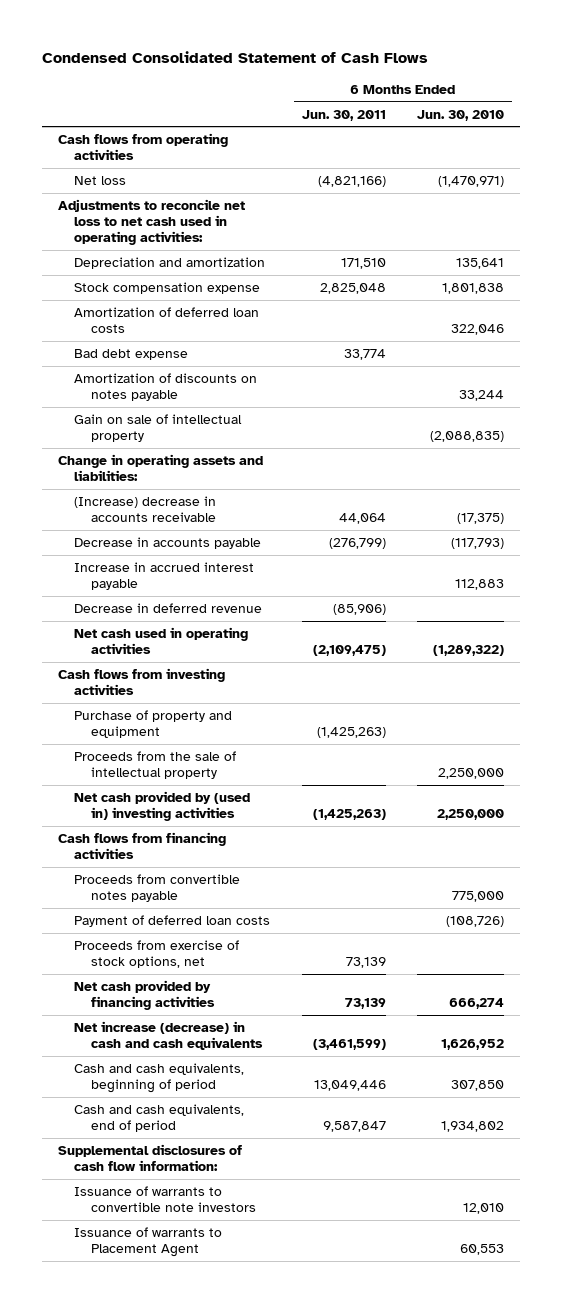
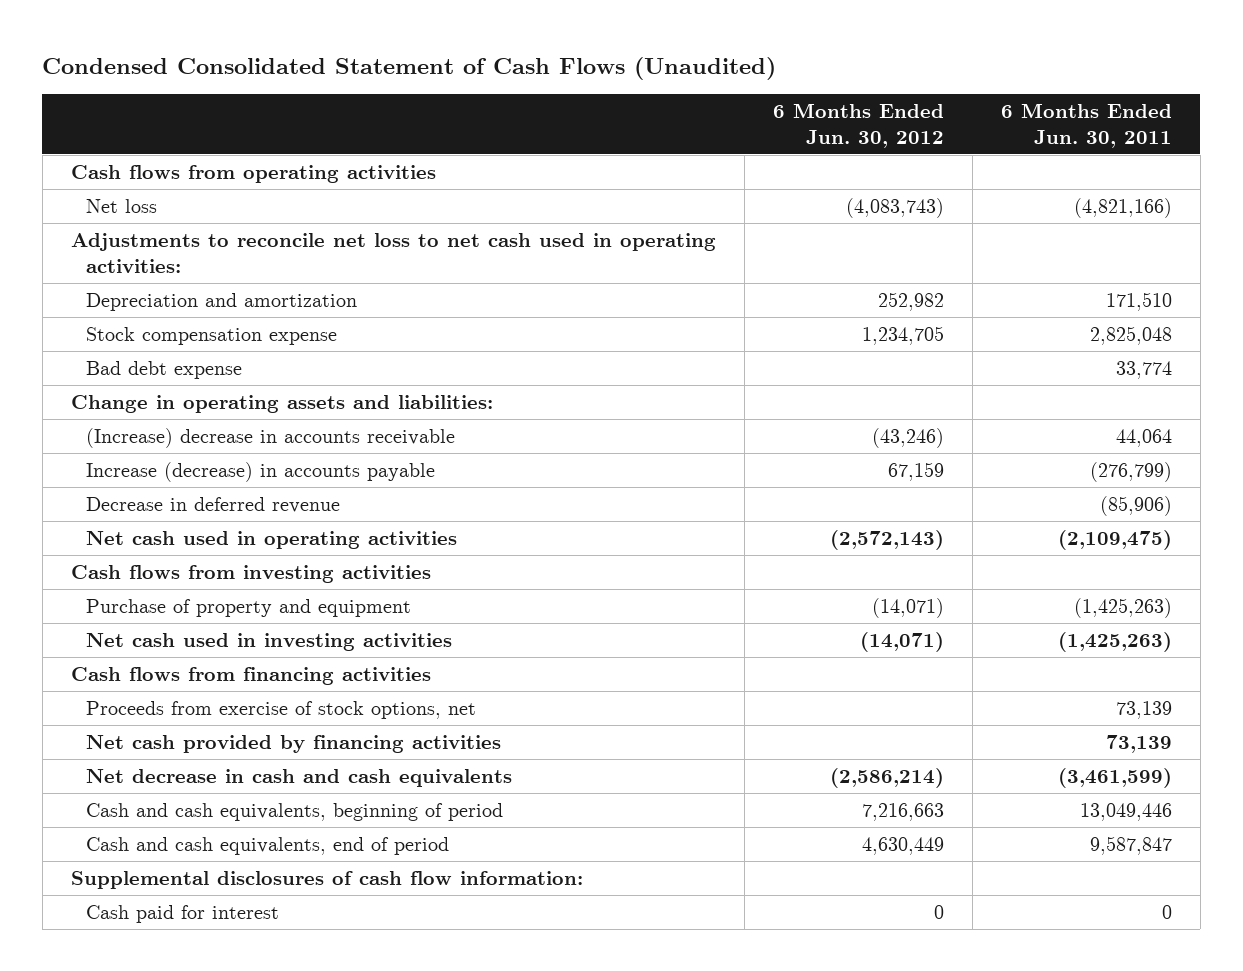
- Condensed Consolidated Statement of Cash Flows
+ Condensed Consolidated Statement of Cash Flows (Unaudited)
- | 6 Months Ended Jun. 30, 2011 | 6 Months Ended Jun. 30, 2010
+ | 6 Months Ended Jun. 30, 2012 | 6 Months Ended Jun. 30, 2011
- Amortization of deferred loan costs | | 322,046
- Amortization of discounts on notes payable | | 33,244
- Gain on sale of intellectual property | | (2,088,835)
- Decrease in accounts payable | (276,799) | (117,793)
- Increase in accrued interest payable | | 112,883
+ Increase (decrease) in accounts payable | 67,159 | (276,799)
- Proceeds from the sale of intellectual property | | 2,250,000
- Net cash provided by (used in) investing activities | (1,425,263) | 2,250,000
+ Net cash used in investing activities | (14,071) | (1,425,263)
- Proceeds from convertible notes payable | | 775,000
- Payment of deferred loan costs | | (108,726)
- Net increase (decrease) in cash and cash equivalents | (3,461,599) | 1,626,952
+ Net decrease in cash and cash equivalents | (2,586,214) | (3,461,599)
- Issuance of warrants to convertible note investors | | 12,010
- Issuance of warrants to Placement Agent | | 60,553
+ Cash paid for interest | 0 | 0

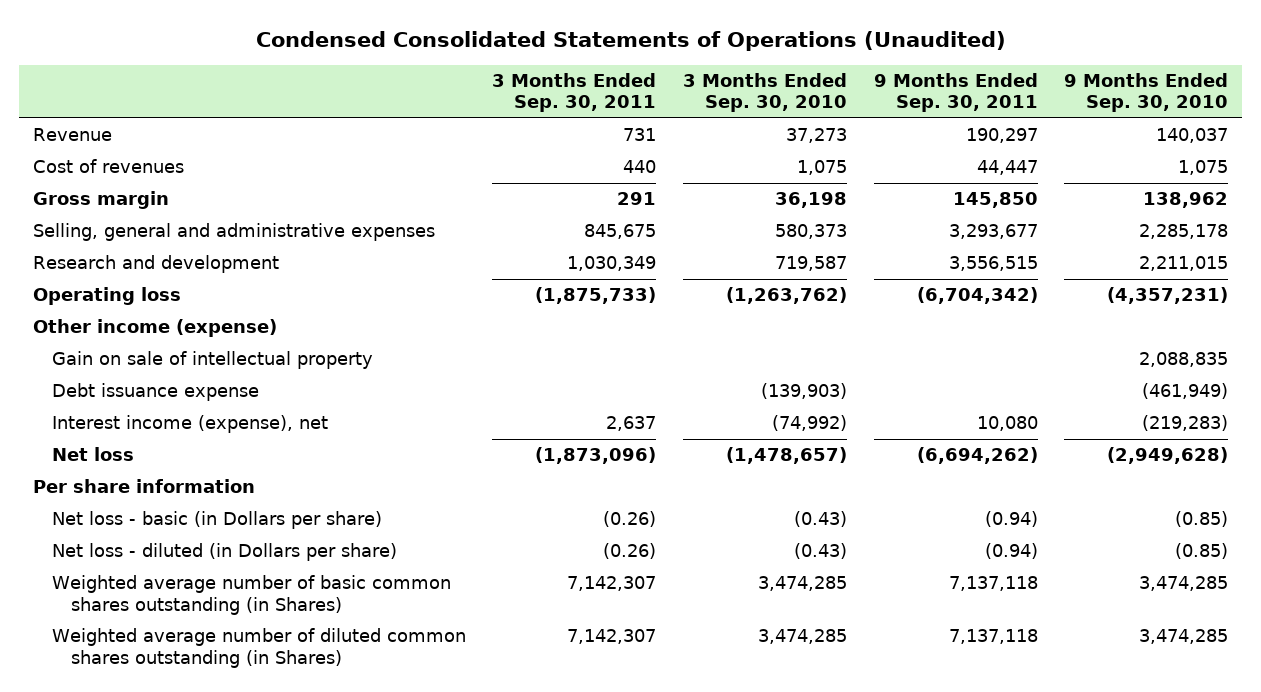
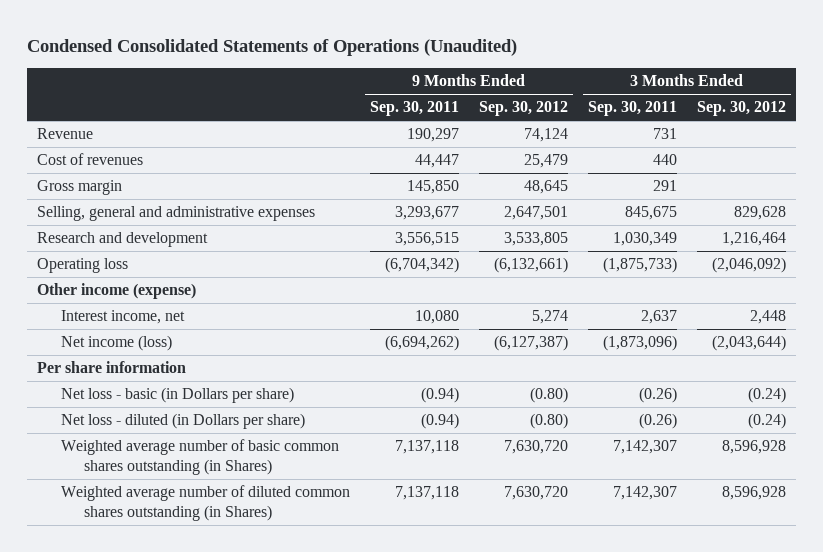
- | 3 Months Ended Sep. 30, 2011 | 3 Months Ended Sep. 30, 2010 | 9 Months Ended Sep. 30, 2011 | 9 Months Ended Sep. 30, 2010
+ | 9 Months Ended Sep. 30, 2011 | 9 Months Ended Sep. 30, 2012 | 3 Months Ended Sep. 30, 2011 | 3 Months Ended Sep. 30, 2012
- Gain on sale of intellectual property | | | | 2,088,835
- Debt issuance expense | | (139,903) | | (461,949)
- Interest income (expense), net | 2,637 | (74,992) | 10,080 | (219,283)
- Net loss | (1,873,096) | (1,478,657) | (6,694,262) | (2,949,628)
+ Interest income, net | 10,080 | 5,274 | 2,637 | 2,448
+ Net income (loss) | (6,694,262) | (6,127,387) | (1,873,096) | (2,043,644)

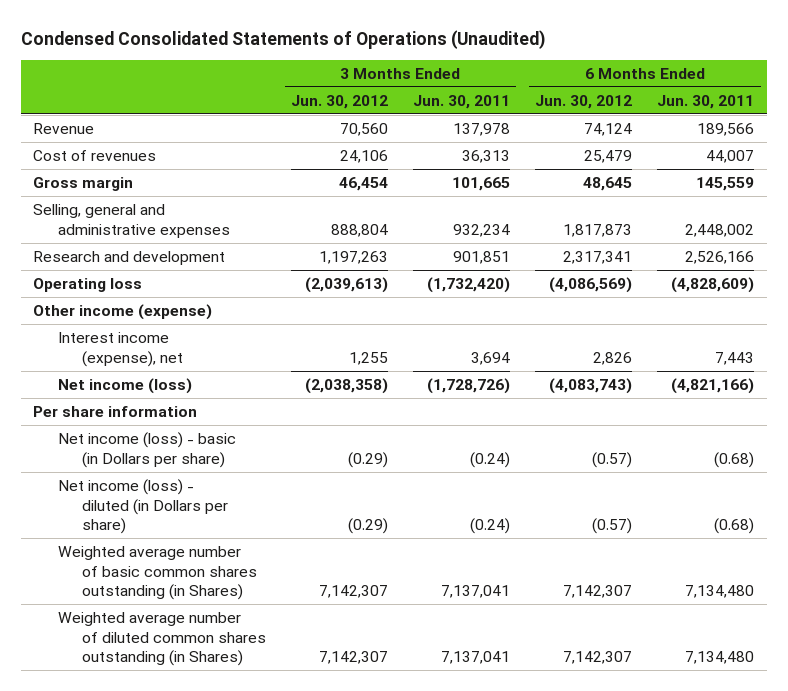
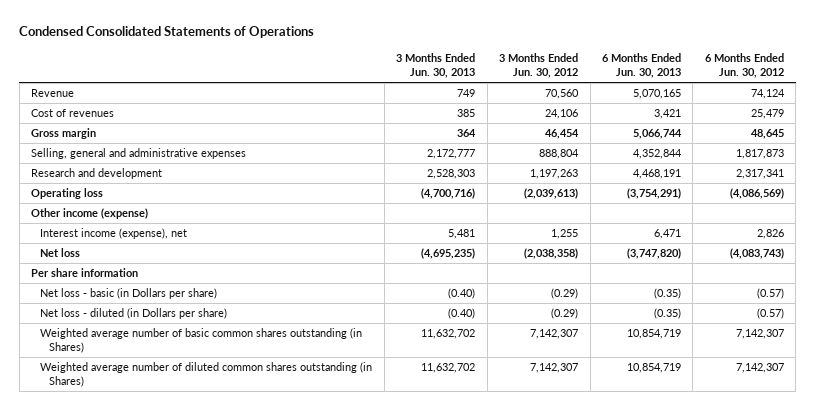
- Condensed Consolidated Statements of Operations (Unaudited)
+ Condensed Consolidated Statements of Operations
- | 3 Months Ended Jun. 30, 2012 | 3 Months Ended Jun. 30, 2011 | 6 Months Ended Jun. 30, 2012 | 6 Months Ended Jun. 30, 2011
+ | 3 Months Ended Jun. 30, 2013 | 3 Months Ended Jun. 30, 2012 | 6 Months Ended Jun. 30, 2013 | 6 Months Ended Jun. 30, 2012
- Net income (loss) | (2,038,358) | (1,728,726) | (4,083,743) | (4,821,166)
+ Net loss | (4,695,235) | (2,038,358) | (3,747,820) | (4,083,743)
- Net income (loss) - basic (in Dollars per share) | (0.29) | (0.24) | (0.57) | (0.68)
- Net income (loss) - diluted (in Dollars per share) | (0.29) | (0.24) | (0.57) | (0.68)
+ Net loss - basic (in Dollars per share) | (0.40) | (0.29) | (0.35) | (0.57)
+ Net loss - diluted (in Dollars per share) | (0.40) | (0.29) | (0.35) | (0.57)

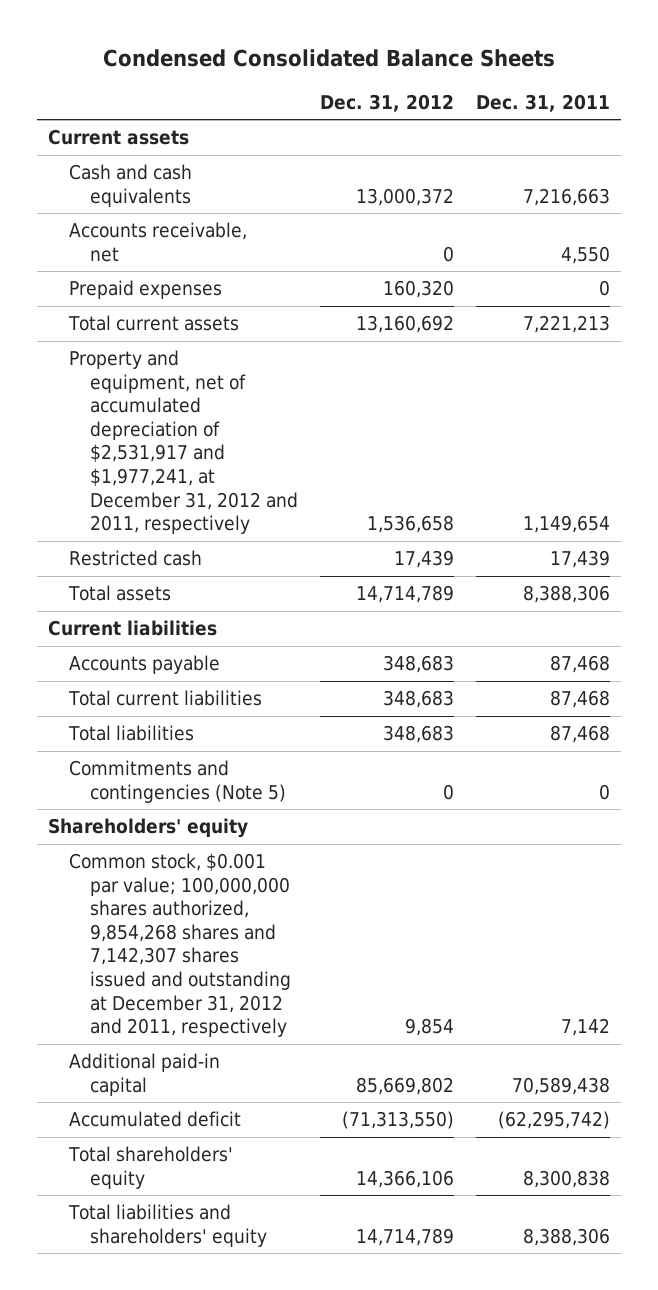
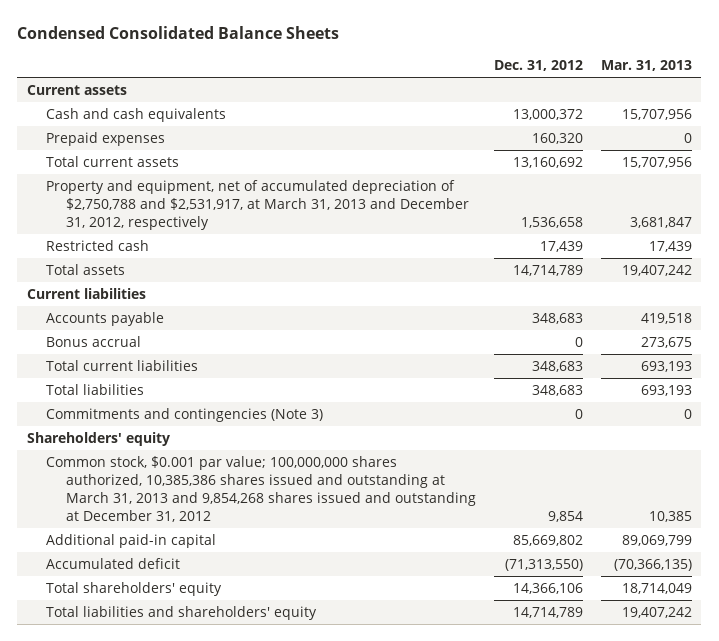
- | Dec. 31, 2012 | Dec. 31, 2011
+ | Dec. 31, 2012 | Mar. 31, 2013
- Accounts receivable, net | 0 | 4,550
- Property and equipment, net of accumulated depreciation of $2,531,917 and $1,977,241, at December 31, 2012 and 2011, respectively | 1,536,658 | 1,149,654
+ Property and equipment, net of accumulated depreciation of $2,750,788 and $2,531,917, at March 31, 2013 and December 31, 2012, respectively | 1,536,658 | 3,681,847
+ Bonus accrual | 0 | 273,675
- Commitments and contingencies (Note 5) | 0 | 0
+ Commitments and contingencies (Note 3) | 0 | 0
- Common stock, $0.001 par value; 100,000,000 shares authorized, 9,854,268 shares and 7,142,307 shares issued and outstanding at December 31, 2012 and 2011, respectively | 9,854 | 7,142
+ Common stock, $0.001 par value; 100,000,000 shares authorized, 10,385,386 shares issued and outstanding at March 31, 2013 and 9,854,268 shares issued and outstanding at December 31, 2012 | 9,854 | 10,385

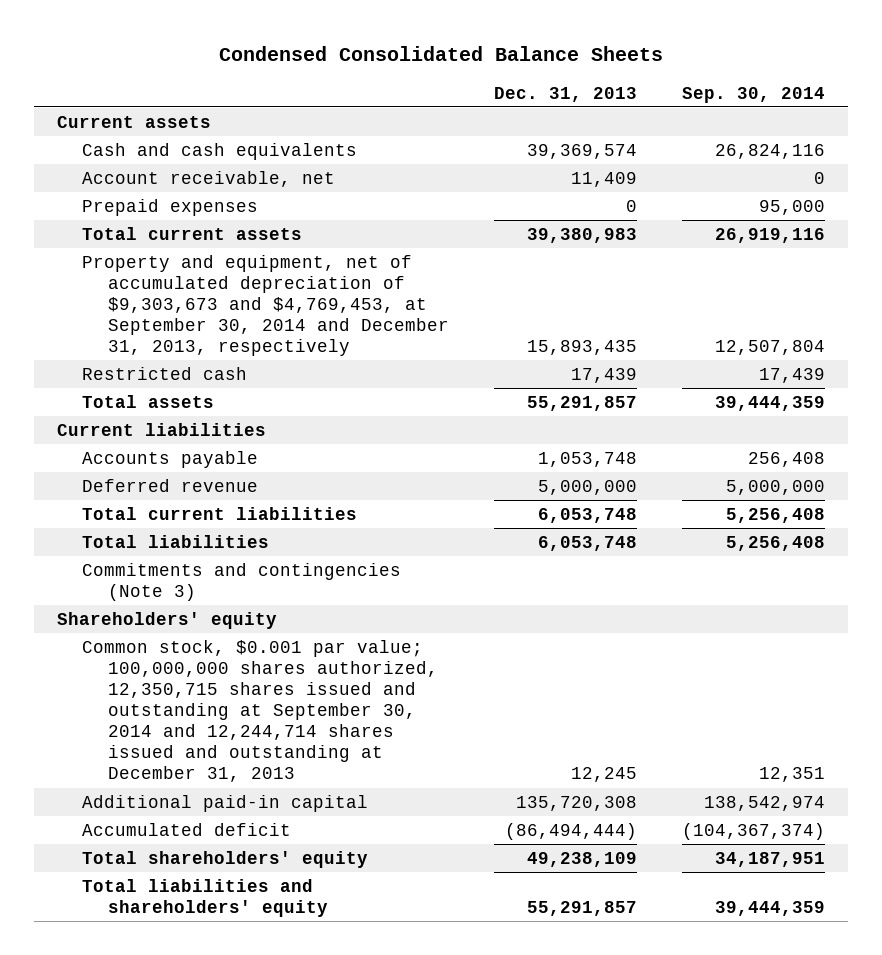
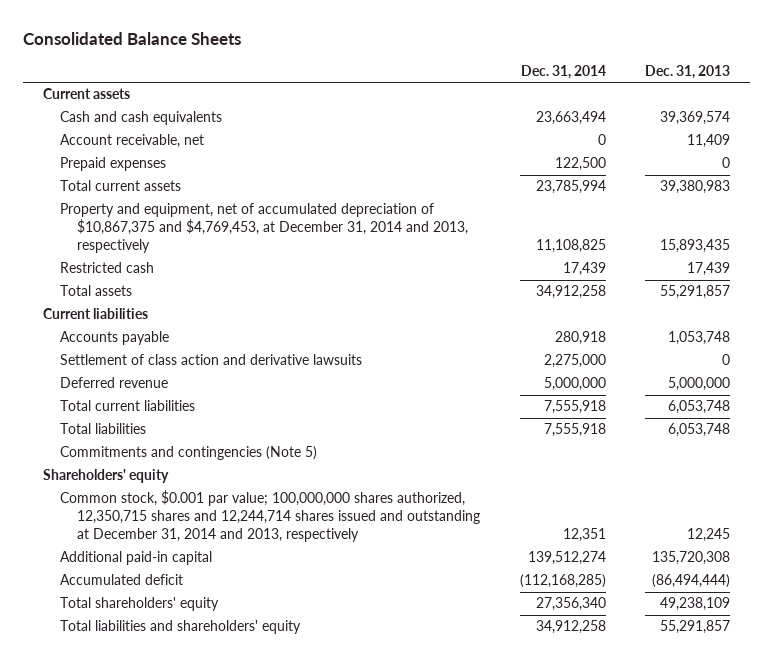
- Condensed Consolidated Balance Sheets
+ Consolidated Balance Sheets
- | Dec. 31, 2013 | Sep. 30, 2014
+ | Dec. 31, 2014 | Dec. 31, 2013
- Property and equipment, net of accumulated depreciation of $9,303,673 and $4,769,453, at September 30, 2014 and December 31, 2013, respectively | 15,893,435 | 12,507,804
+ Property and equipment, net of accumulated depreciation of $10,867,375 and $4,769,453, at December 31, 2014 and 2013, respectively | 11,108,825 | 15,893,435
+ Settlement of class action and derivative lawsuits | 2,275,000 | 0
- Commitments and contingencies (Note 3)
+ Commitments and contingencies (Note 5)
- Common stock, $0.001 par value; 100,000,000 shares authorized, 12,350,715 shares issued and outstanding at September 30, 2014 and 12,244,714 shares issued and outstanding at December 31, 2013 | 12,245 | 12,351
+ Common stock, $0.001 par value; 100,000,000 shares authorized, 12,350,715 shares and 12,244,714 shares issued and outstanding at December 31, 2014 and 2013, respectively | 12,351 | 12,245

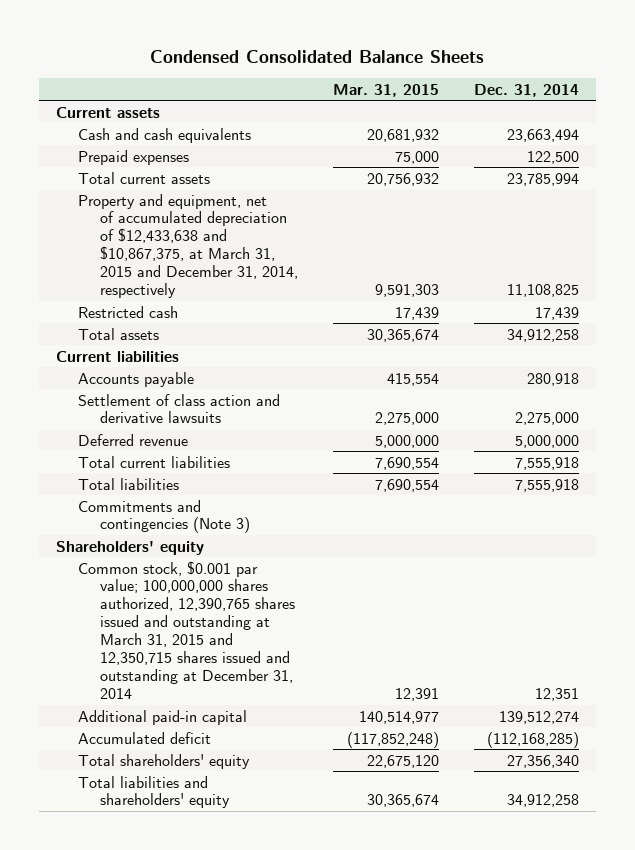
- Consolidated Balance Sheets
+ Condensed Consolidated Balance Sheets
- | Dec. 31, 2014 | Dec. 31, 2013
+ | Mar. 31, 2015 | Dec. 31, 2014
- Account receivable, net | 0 | 11,409
- Property and equipment, net of accumulated depreciation of $10,867,375 and $4,769,453, at December 31, 2014 and 2013, respectively | 11,108,825 | 15,893,435
+ Property and equipment, net of accumulated depreciation of $12,433,638 and $10,867,375, at March 31, 2015 and December 31, 2014, respectively | 9,591,303 | 11,108,825
- Commitments and contingencies (Note 5)
+ Commitments and contingencies (Note 3)
- Common stock, $0.001 par value; 100,000,000 shares authorized, 12,350,715 shares and 12,244,714 shares issued and outstanding at December 31, 2014 and 2013, respectively | 12,351 | 12,245
+ Common stock, $0.001 par value; 100,000,000 shares authorized, 12,390,765 shares issued and outstanding at March 31, 2015 and 12,350,715 shares issued and outstanding at December 31, 2014 | 12,391 | 12,351

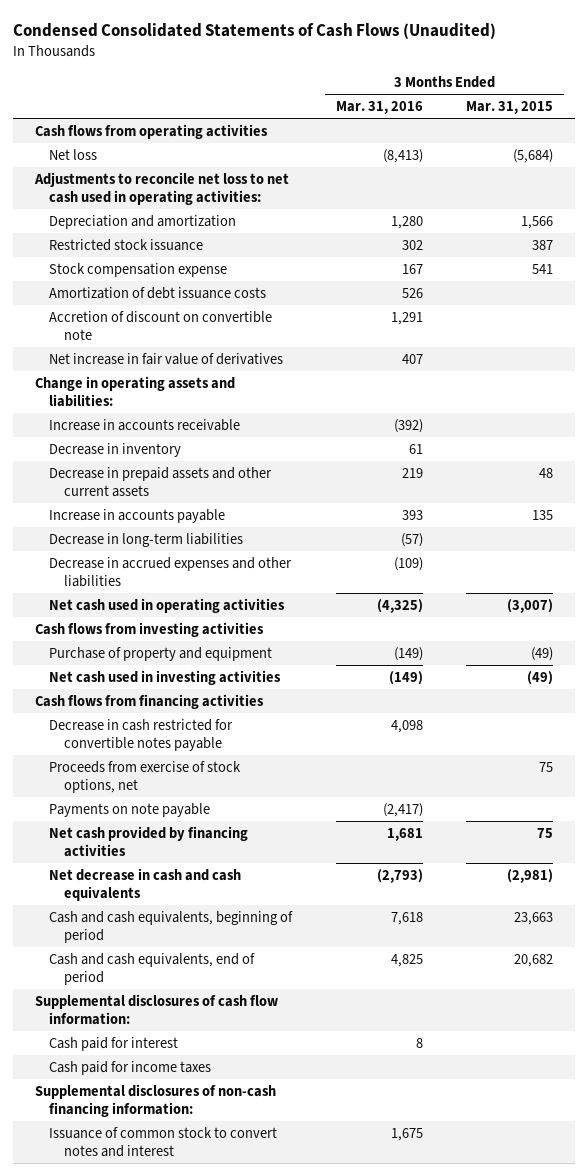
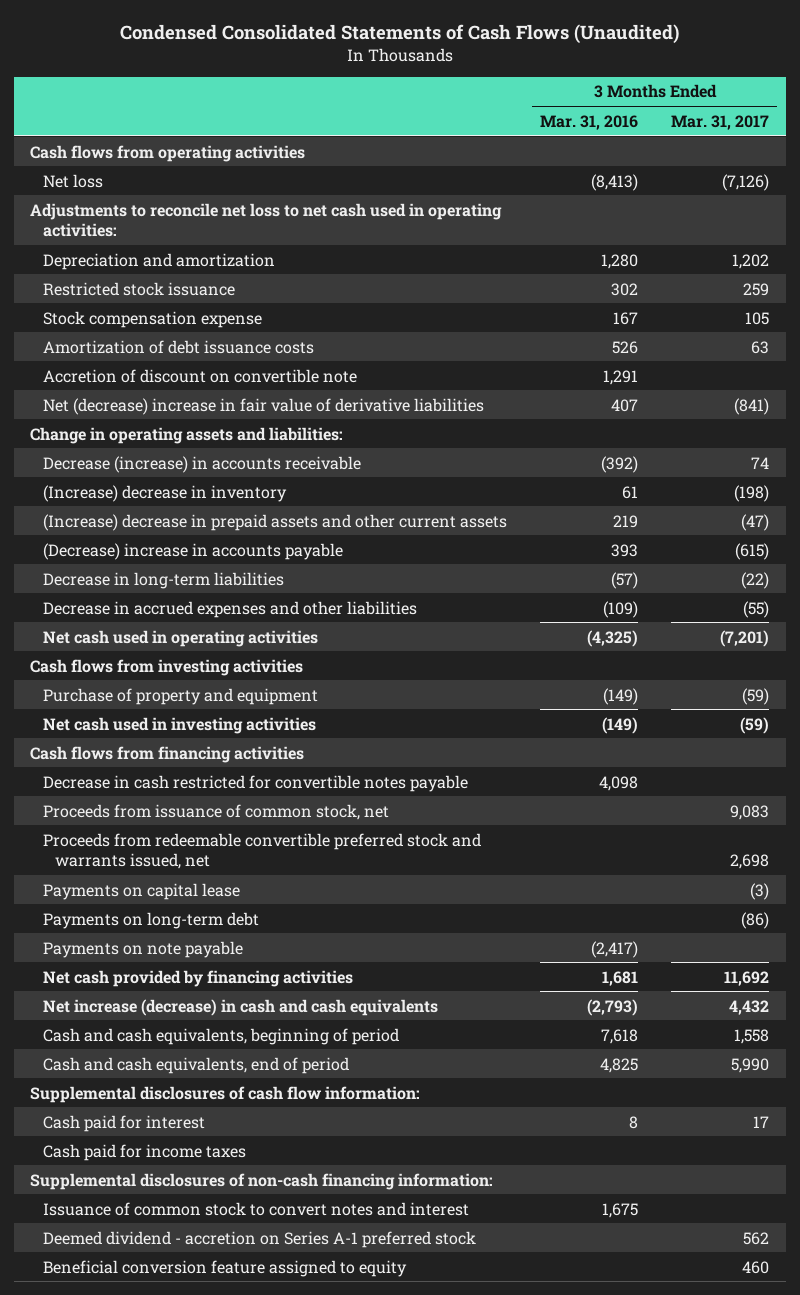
- | 3 Months Ended Mar. 31, 2016 | 3 Months Ended Mar. 31, 2015
+ | 3 Months Ended Mar. 31, 2016 | 3 Months Ended Mar. 31, 2017
- Net increase in fair value of derivatives | 407 |
+ Net (decrease) increase in fair value of derivative liabilities | 407 | (841)
- Increase in accounts receivable | (392) |
- Decrease in inventory | 61 |
- Decrease in prepaid assets and other current assets | 219 | 48
- Increase in accounts payable | 393 | 135
+ Decrease (increase) in accounts receivable | (392) | 74
+ (Increase) decrease in inventory | 61 | (198)
+ (Increase) decrease in prepaid assets and other current assets | 219 | (47)
+ (Decrease) increase in accounts payable | 393 | (615)
- Proceeds from exercise of stock options, net | | 75
+ Proceeds from issuance of common stock, net | | 9,083
+ Proceeds from redeemable convertible preferred stock and warrants issued, net | | 2,698
+ Payments on capital lease | | (3)
+ Payments on long-term debt | | (86)
- Net decrease in cash and cash equivalents | (2,793) | (2,981)
+ Net increase (decrease) in cash and cash equivalents | (2,793) | 4,432
+ Deemed dividend - accretion on Series A-1 preferred stock | | 562
+ Beneficial conversion feature assigned to equity | | 460

